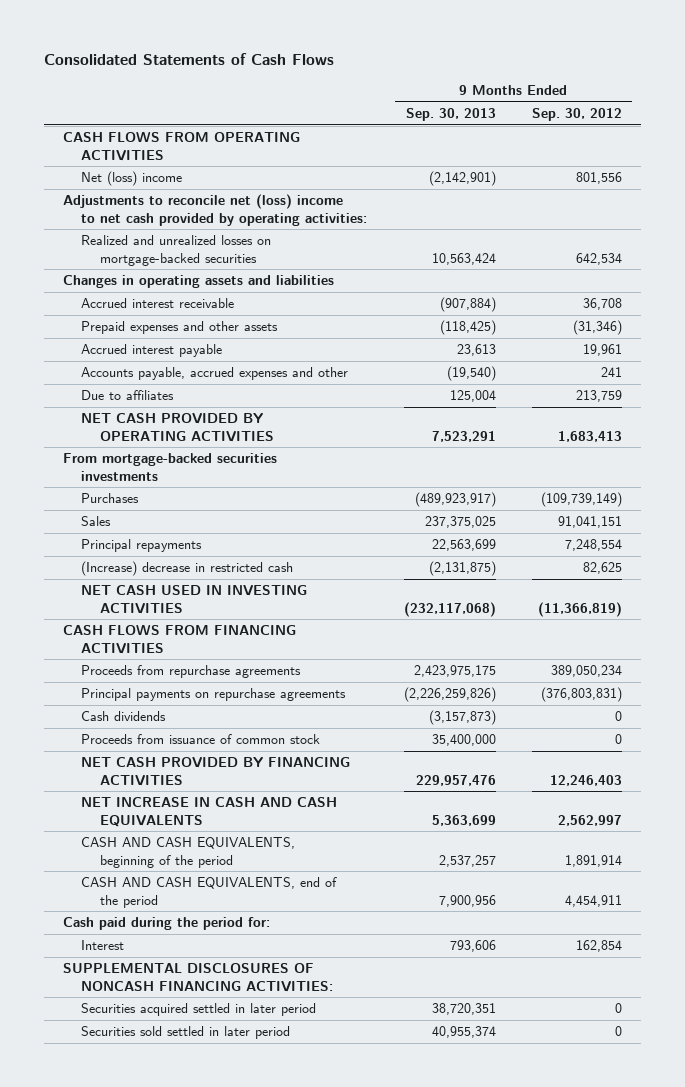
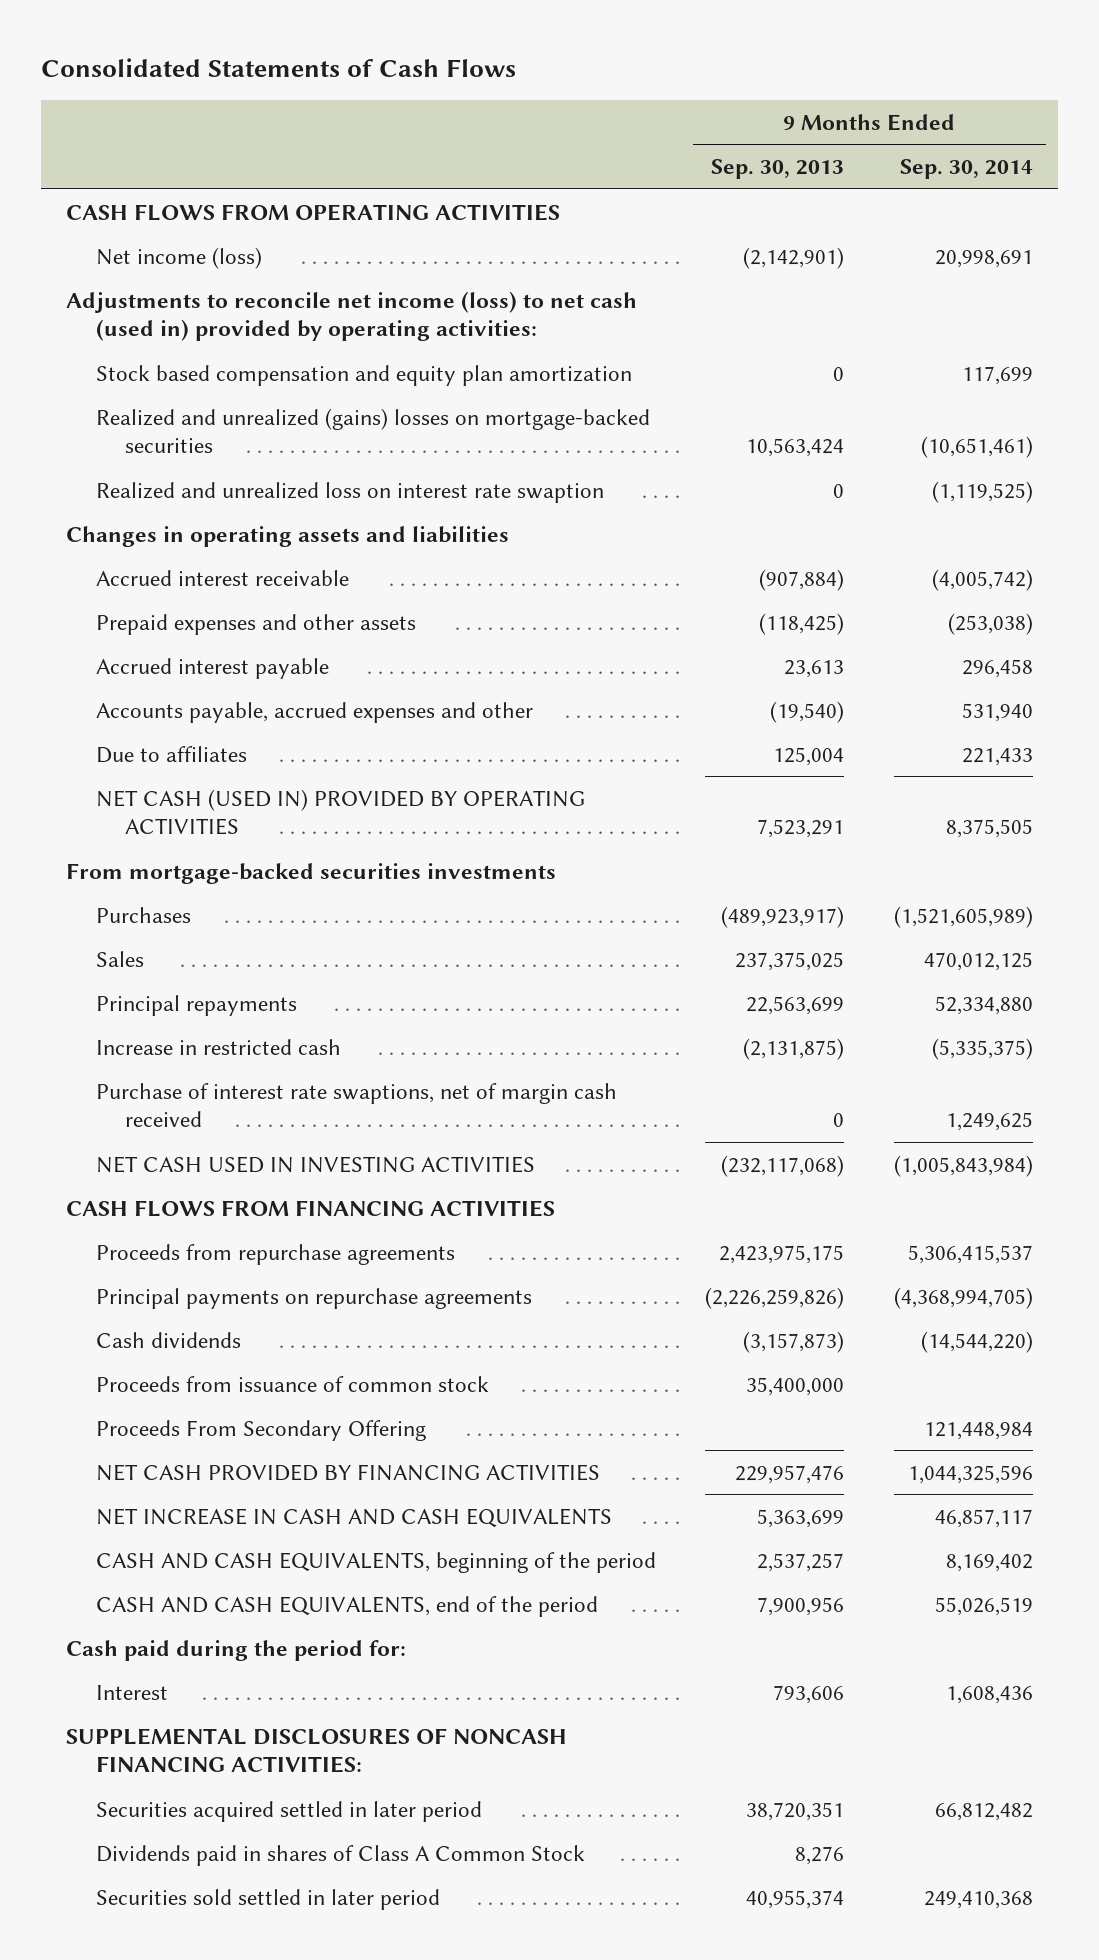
- | 9 Months Ended Sep. 30, 2013 | 9 Months Ended Sep. 30, 2012
+ | 9 Months Ended Sep. 30, 2013 | 9 Months Ended Sep. 30, 2014
- Net (loss) income | (2,142,901) | 801,556
- Adjustments to reconcile net (loss) income to net cash provided by operating activities:
- Realized and unrealized losses on mortgage-backed securities | 10,563,424 | 642,534
+ Net income (loss) | (2,142,901) | 20,998,691
+ Adjustments to reconcile net income (loss) to net cash (used in) provided by operating activities:
+ Stock based compensation and equity plan amortization | 0 | 117,699
+ Realized and unrealized (gains) losses on mortgage-backed securities | 10,563,424 | (10,651,461)
+ Realized and unrealized loss on interest rate swaption | 0 | (1,119,525)
- NET CASH PROVIDED BY OPERATING ACTIVITIES | 7,523,291 | 1,683,413
+ NET CASH (USED IN) PROVIDED BY OPERATING ACTIVITIES | 7,523,291 | 8,375,505
- (Increase) decrease in restricted cash | (2,131,875) | 82,625
+ Increase in restricted cash | (2,131,875) | (5,335,375)
+ Purchase of interest rate swaptions, net of margin cash received | 0 | 1,249,625
+ Proceeds From Secondary Offering | | 121,448,984
+ Dividends paid in shares of Class A Common Stock | 8,276 |

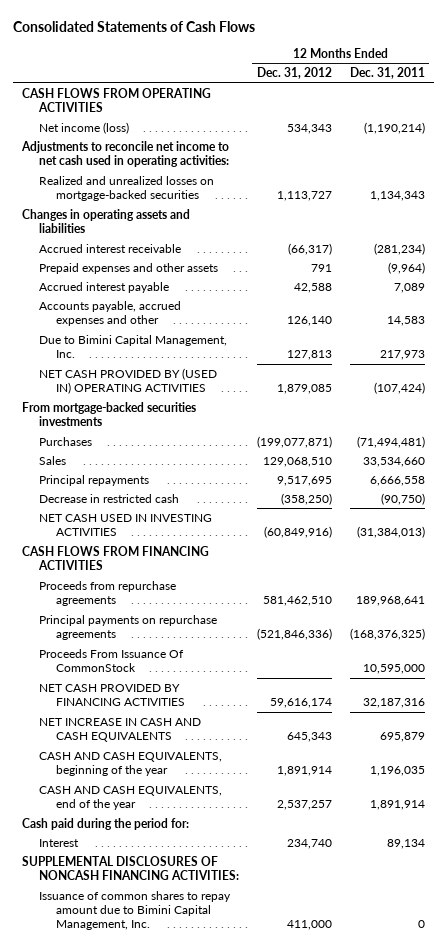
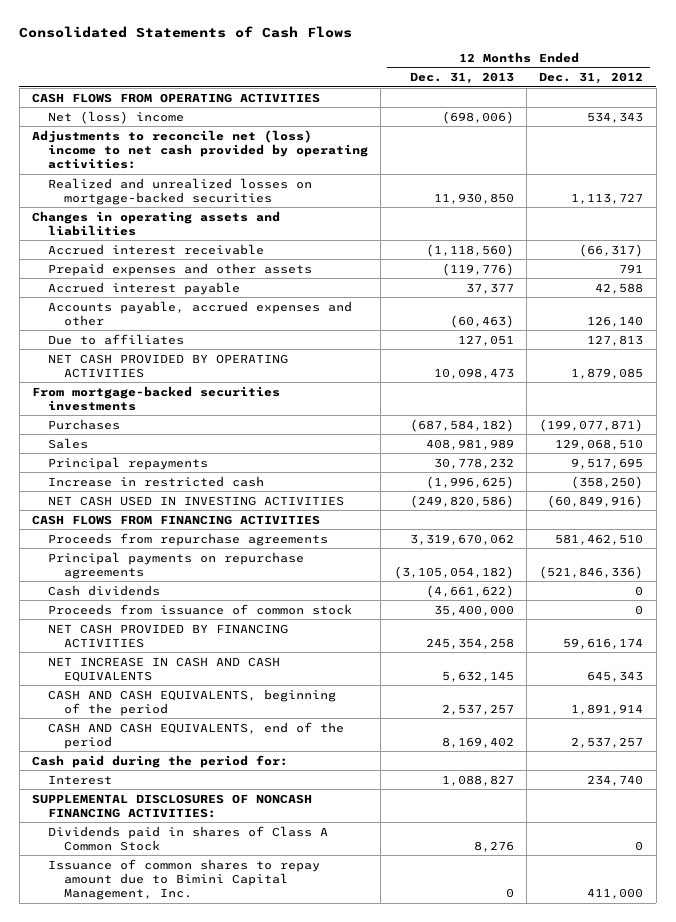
- | 12 Months Ended Dec. 31, 2012 | 12 Months Ended Dec. 31, 2011
+ | 12 Months Ended Dec. 31, 2013 | 12 Months Ended Dec. 31, 2012
- Net income (loss) | 534,343 | (1,190,214)
- Adjustments to reconcile net income to net cash used in operating activities:
+ Net (loss) income | (698,006) | 534,343
+ Adjustments to reconcile net (loss) income to net cash provided by operating activities:
- Due to Bimini Capital Management, Inc. | 127,813 | 217,973
- NET CASH PROVIDED BY (USED IN) OPERATING ACTIVITIES | 1,879,085 | (107,424)
+ Due to affiliates | 127,051 | 127,813
+ NET CASH PROVIDED BY OPERATING ACTIVITIES | 10,098,473 | 1,879,085
- Decrease in restricted cash | (358,250) | (90,750)
+ Increase in restricted cash | (1,996,625) | (358,250)
- Proceeds From Issuance Of CommonStock | | 10,595,000
+ Cash dividends | (4,661,622) | 0
+ Proceeds from issuance of common stock | 35,400,000 | 0
- CASH AND CASH EQUIVALENTS, beginning of the year | 1,891,914 | 1,196,035
- CASH AND CASH EQUIVALENTS, end of the year | 2,537,257 | 1,891,914
+ CASH AND CASH EQUIVALENTS, beginning of the period | 2,537,257 | 1,891,914
+ CASH AND CASH EQUIVALENTS, end of the period | 8,169,402 | 2,537,257
+ Dividends paid in shares of Class A Common Stock | 8,276 | 0

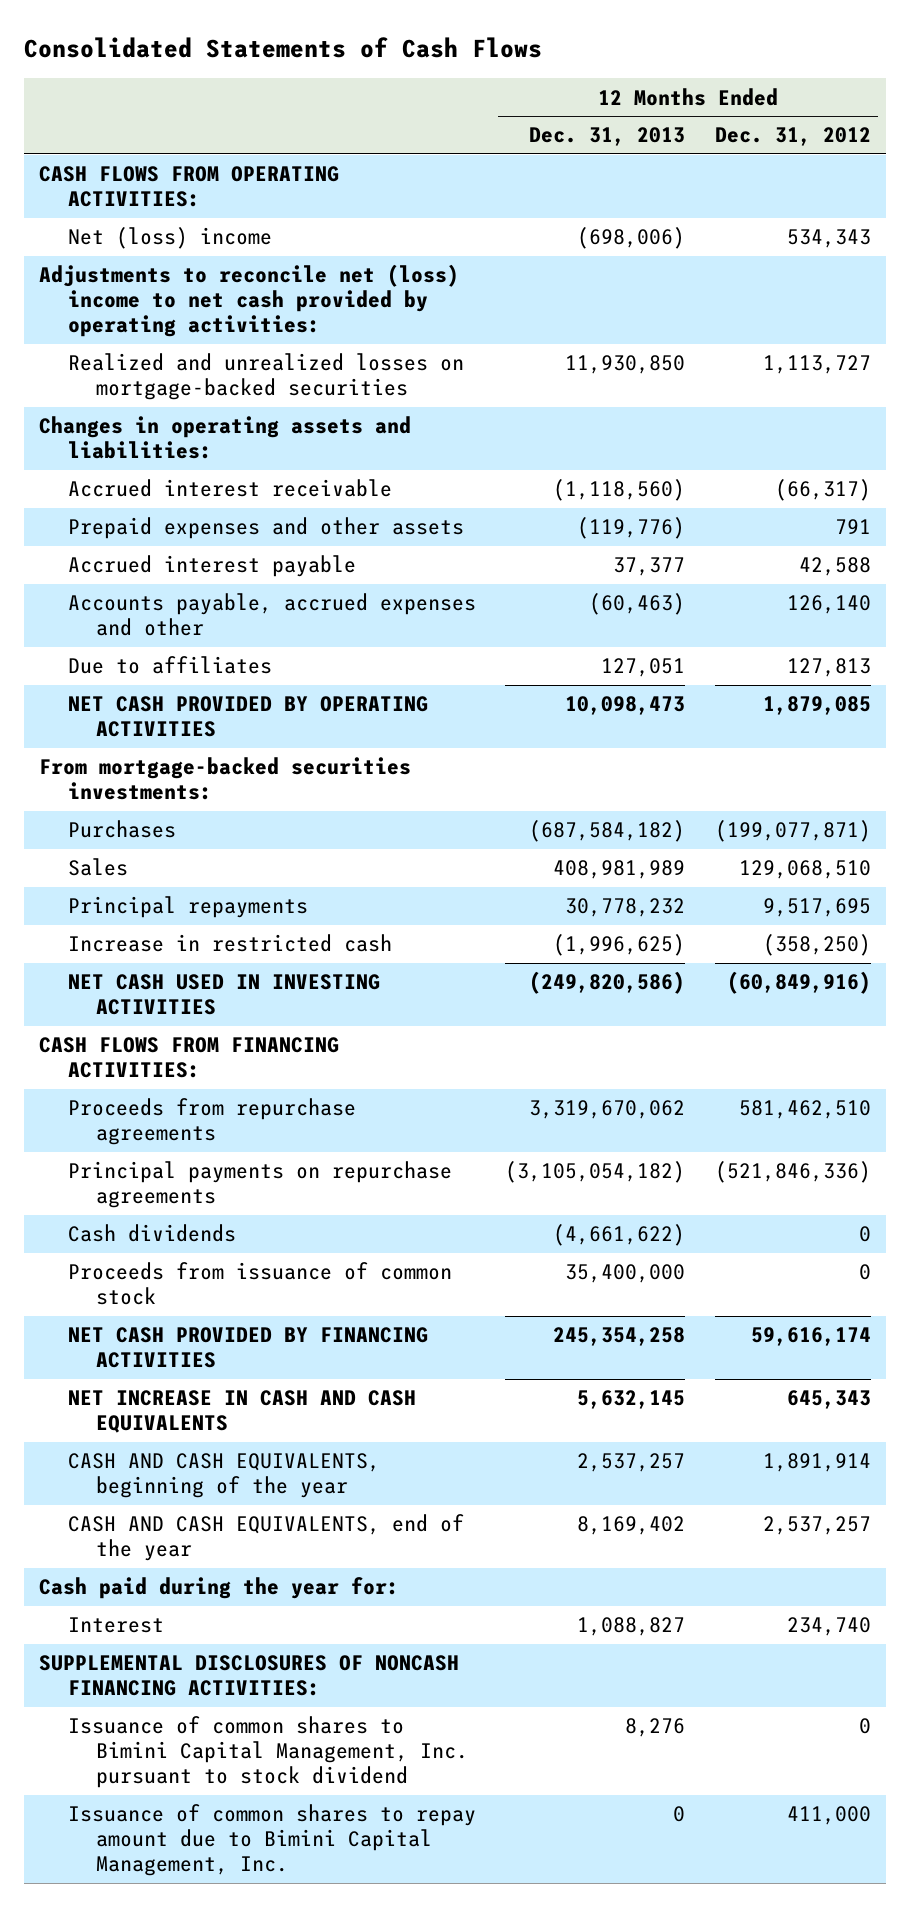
- CASH FLOWS FROM OPERATING ACTIVITIES
+ CASH FLOWS FROM OPERATING ACTIVITIES:
- Changes in operating assets and liabilities
+ Changes in operating assets and liabilities:
- From mortgage-backed securities investments
+ From mortgage-backed securities investments:
- CASH FLOWS FROM FINANCING ACTIVITIES
+ CASH FLOWS FROM FINANCING ACTIVITIES:
- CASH AND CASH EQUIVALENTS, beginning of the period | 2,537,257 | 1,891,914
- CASH AND CASH EQUIVALENTS, end of the period | 8,169,402 | 2,537,257
- Cash paid during the period for:
+ CASH AND CASH EQUIVALENTS, beginning of the year | 2,537,257 | 1,891,914
+ CASH AND CASH EQUIVALENTS, end of the year | 8,169,402 | 2,537,257
+ Cash paid during the year for:
- Dividends paid in shares of Class A Common Stock | 8,276 | 0
+ Issuance of common shares to Bimini Capital Management, Inc. pursuant to stock dividend | 8,276 | 0

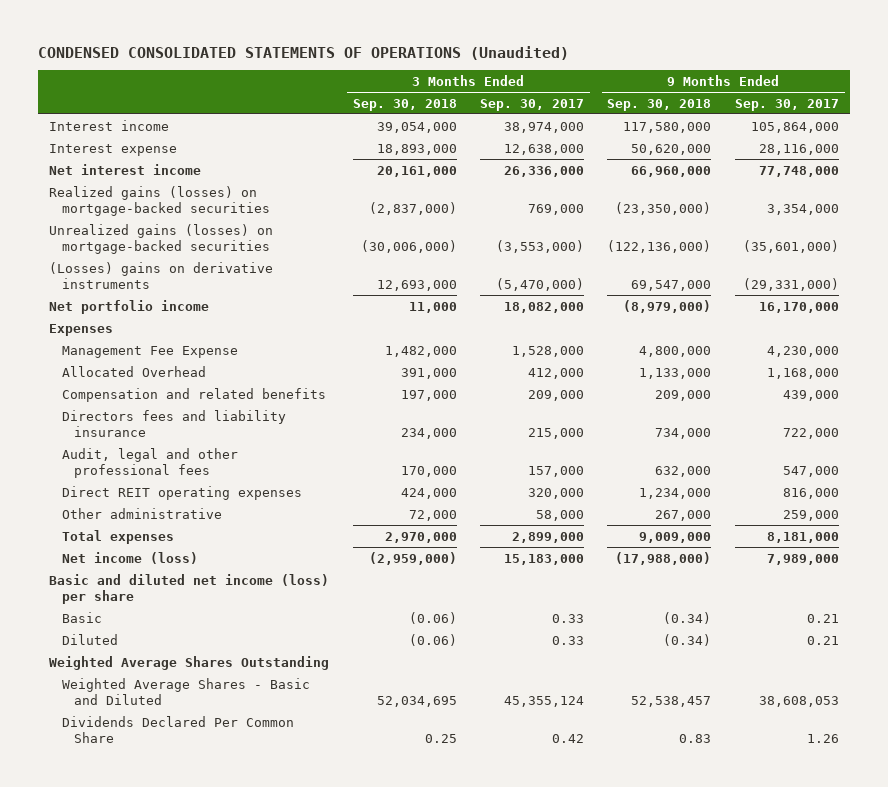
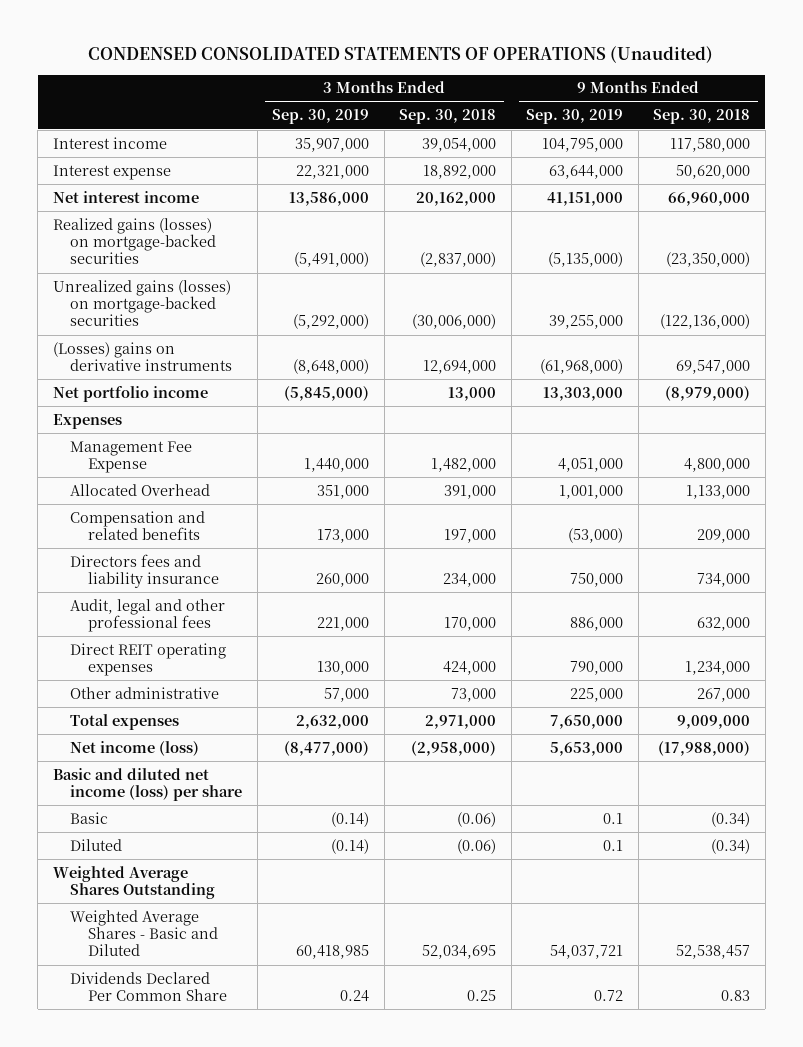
- | 3 Months Ended Sep. 30, 2018 | 3 Months Ended Sep. 30, 2017 | 9 Months Ended Sep. 30, 2018 | 9 Months Ended Sep. 30, 2017
+ | 3 Months Ended Sep. 30, 2019 | 3 Months Ended Sep. 30, 2018 | 9 Months Ended Sep. 30, 2019 | 9 Months Ended Sep. 30, 2018
- Interest expense | 18,893,000 | 12,638,000 | 50,620,000 | 28,116,000
- Net interest income | 20,161,000 | 26,336,000 | 66,960,000 | 77,748,000
+ Interest expense | 22,321,000 | 18,892,000 | 63,644,000 | 50,620,000
+ Net interest income | 13,586,000 | 20,162,000 | 41,151,000 | 66,960,000
- (Losses) gains on derivative instruments | 12,693,000 | (5,470,000) | 69,547,000 | (29,331,000)
- Net portfolio income | 11,000 | 18,082,000 | (8,979,000) | 16,170,000
+ (Losses) gains on derivative instruments | (8,648,000) | 12,694,000 | (61,968,000) | 69,547,000
+ Net portfolio income | (5,845,000) | 13,000 | 13,303,000 | (8,979,000)
- Other administrative | 72,000 | 58,000 | 267,000 | 259,000
- Total expenses | 2,970,000 | 2,899,000 | 9,009,000 | 8,181,000
- Net income (loss) | (2,959,000) | 15,183,000 | (17,988,000) | 7,989,000
+ Other administrative | 57,000 | 73,000 | 225,000 | 267,000
+ Total expenses | 2,632,000 | 2,971,000 | 7,650,000 | 9,009,000
+ Net income (loss) | (8,477,000) | (2,958,000) | 5,653,000 | (17,988,000)

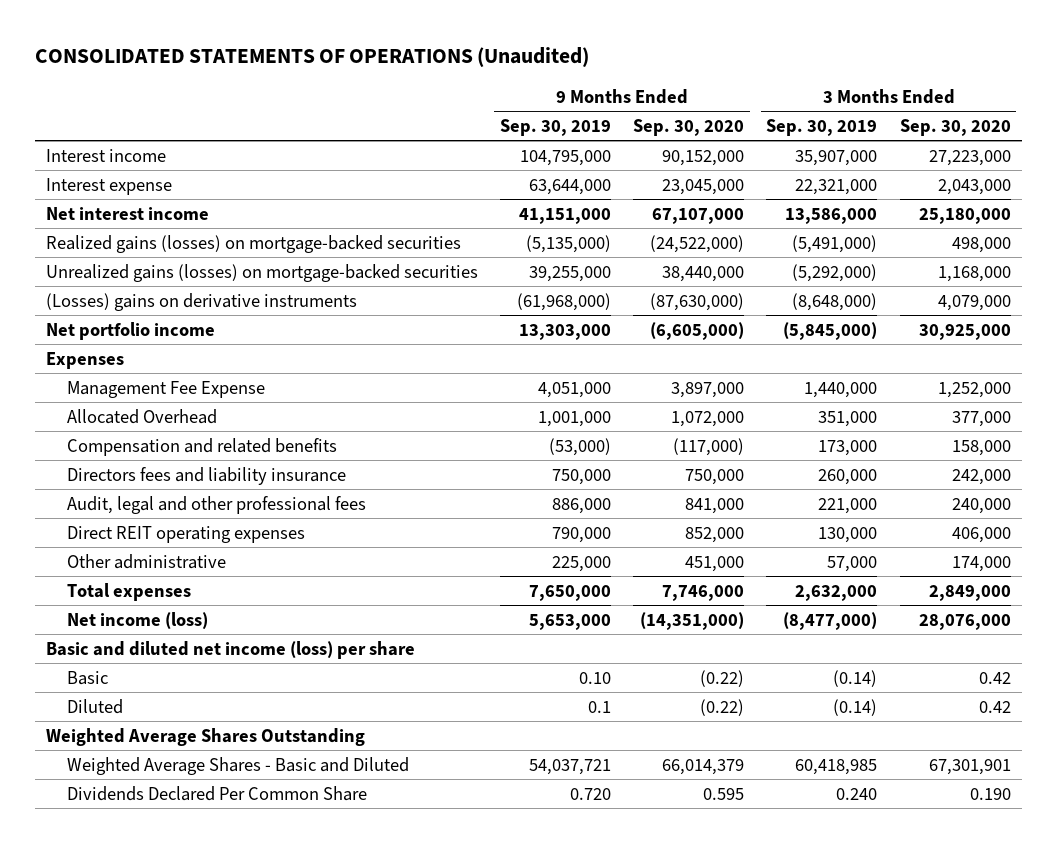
- CONDENSED CONSOLIDATED STATEMENTS OF OPERATIONS (Unaudited)
+ CONSOLIDATED STATEMENTS OF OPERATIONS (Unaudited)
- | 3 Months Ended Sep. 30, 2019 | 3 Months Ended Sep. 30, 2018 | 9 Months Ended Sep. 30, 2019 | 9 Months Ended Sep. 30, 2018
+ | 9 Months Ended Sep. 30, 2019 | 9 Months Ended Sep. 30, 2020 | 3 Months Ended Sep. 30, 2019 | 3 Months Ended Sep. 30, 2020
- Basic | (0.14) | (0.06) | 0.1 | (0.34)
+ Basic | 0.10 | (0.22) | (0.14) | 0.42
- Dividends Declared Per Common Share | 0.24 | 0.25 | 0.72 | 0.83
+ Dividends Declared Per Common Share | 0.720 | 0.595 | 0.240 | 0.190

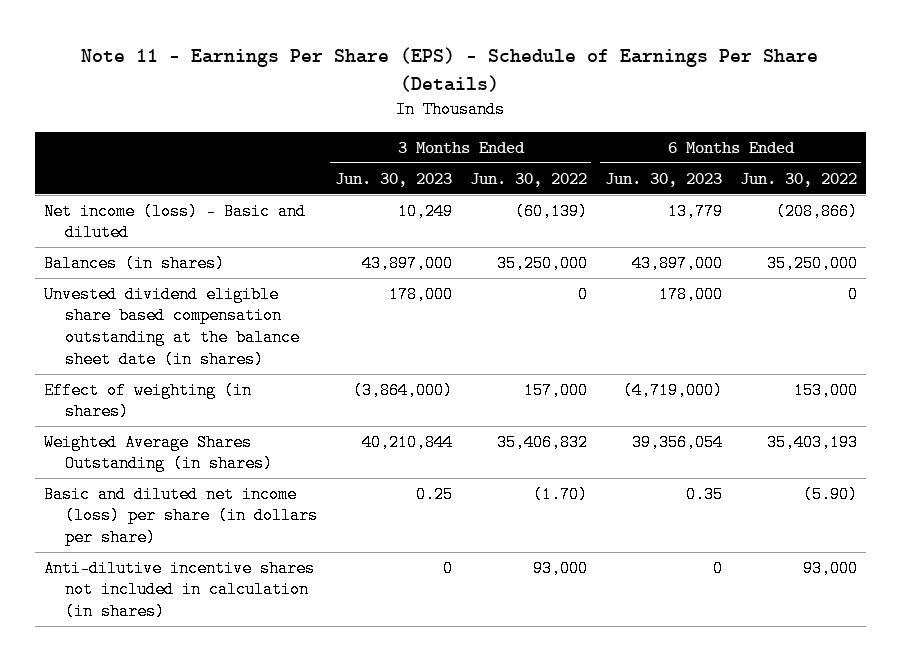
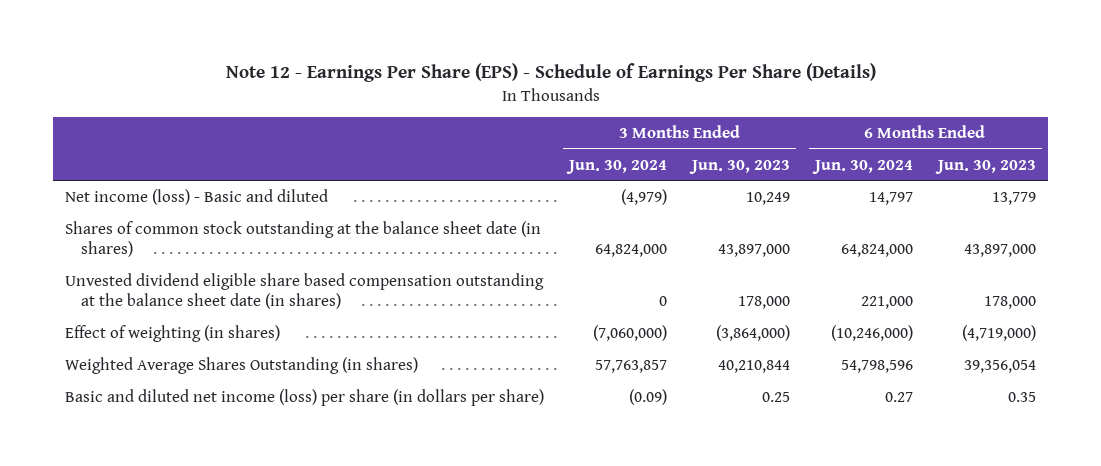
- Note 11 - Earnings Per Share (EPS) - Schedule of Earnings Per Share (Details)
+ Note 12 - Earnings Per Share (EPS) - Schedule of Earnings Per Share (Details)
- | 3 Months Ended Jun. 30, 2023 | 3 Months Ended Jun. 30, 2022 | 6 Months Ended Jun. 30, 2023 | 6 Months Ended Jun. 30, 2022
+ | 3 Months Ended Jun. 30, 2024 | 3 Months Ended Jun. 30, 2023 | 6 Months Ended Jun. 30, 2024 | 6 Months Ended Jun. 30, 2023
- Balances (in shares) | 43,897,000 | 35,250,000 | 43,897,000 | 35,250,000
+ Shares of common stock outstanding at the balance sheet date (in shares) | 64,824,000 | 43,897,000 | 64,824,000 | 43,897,000
- Anti-dilutive incentive shares not included in calculation (in shares) | 0 | 93,000 | 0 | 93,000

